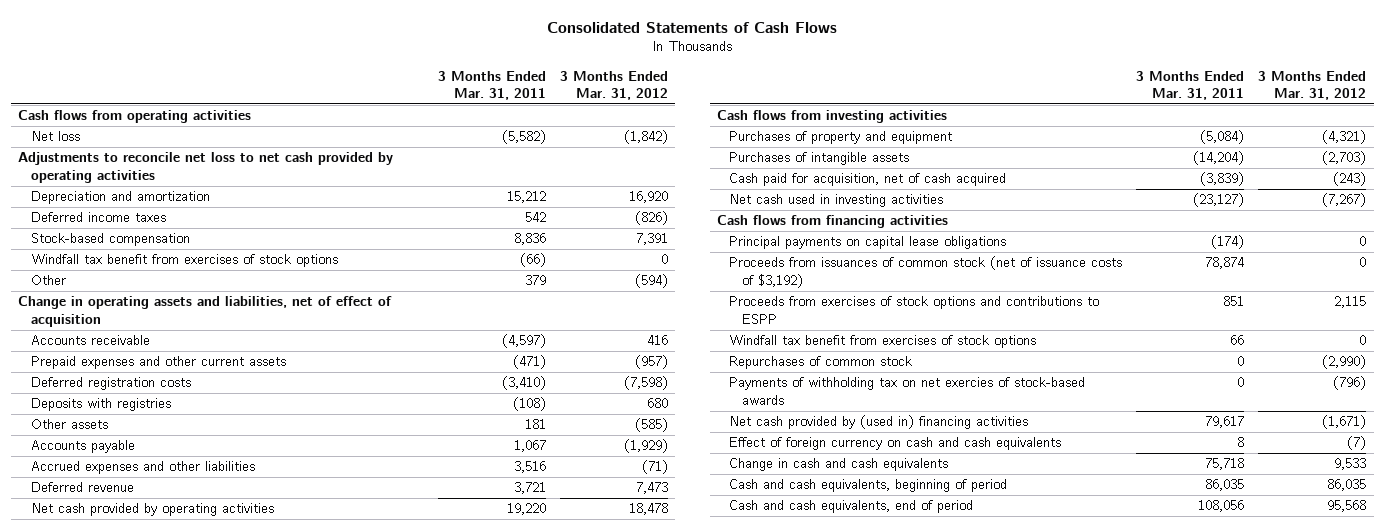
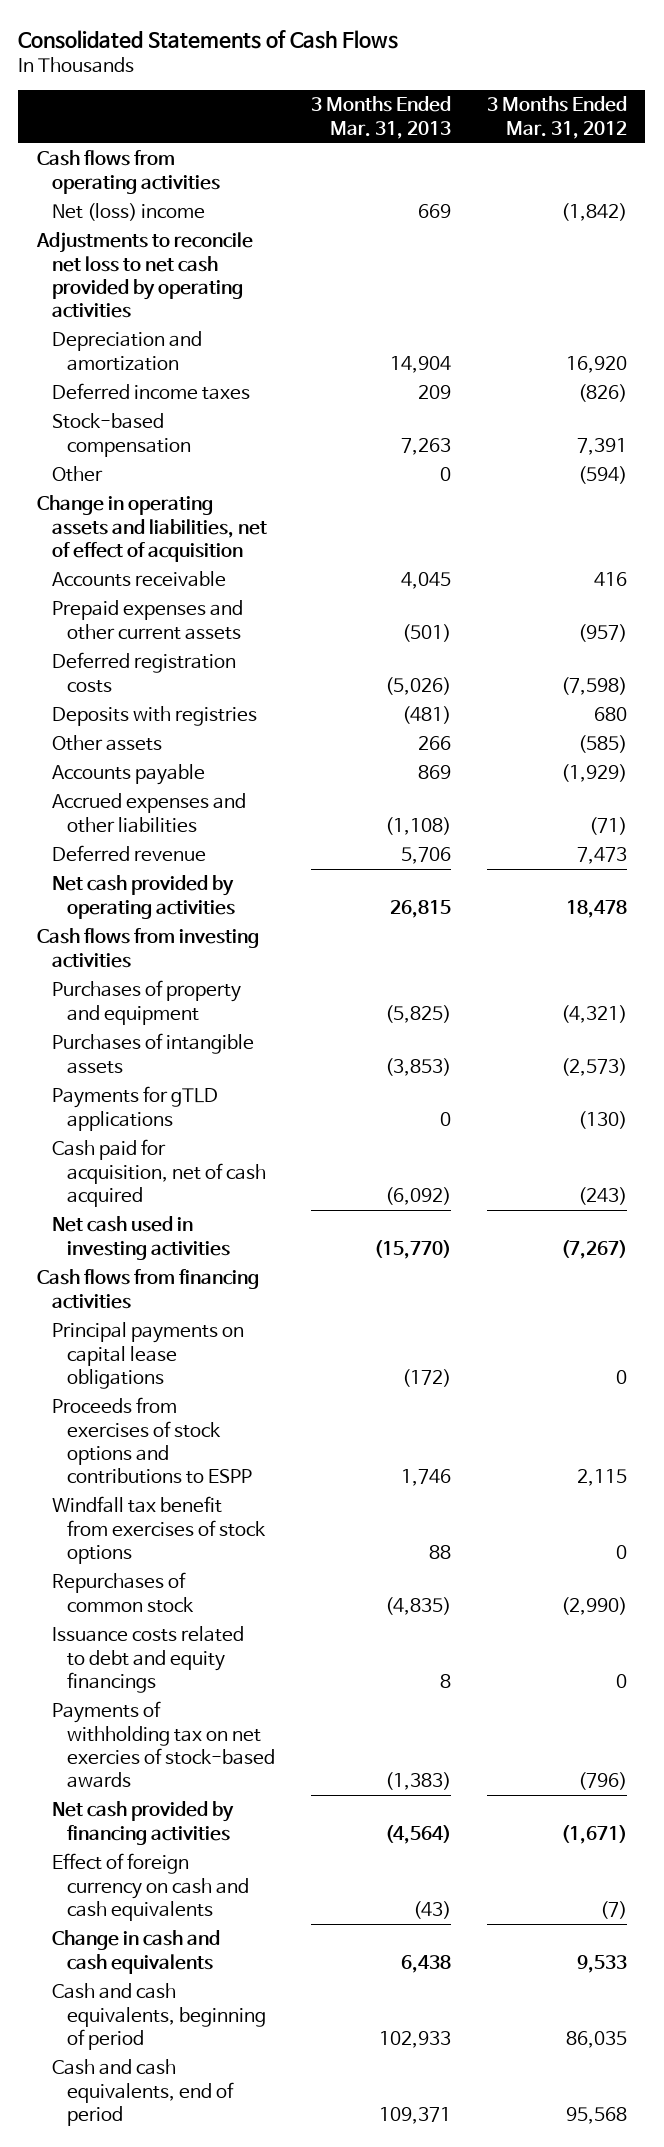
- | 3 Months Ended Mar. 31, 2011 | 3 Months Ended Mar. 31, 2012
+ | 3 Months Ended Mar. 31, 2013 | 3 Months Ended Mar. 31, 2012
- Net loss | (5,582) | (1,842)
+ Net (loss) income | 669 | (1,842)
- Windfall tax benefit from exercises of stock options | (66) | 0
- Purchases of intangible assets | (14,204) | (2,703)
+ Purchases of intangible assets | (3,853) | (2,573)
+ Payments for gTLD applications | 0 | (130)
- Proceeds from issuances of common stock (net of issuance costs of $3,192) | 78,874 | 0
+ Issuance costs related to debt and equity financings | 8 | 0
- Net cash provided by (used in) financing activities | 79,617 | (1,671)
+ Net cash provided by financing activities | (4,564) | (1,671)

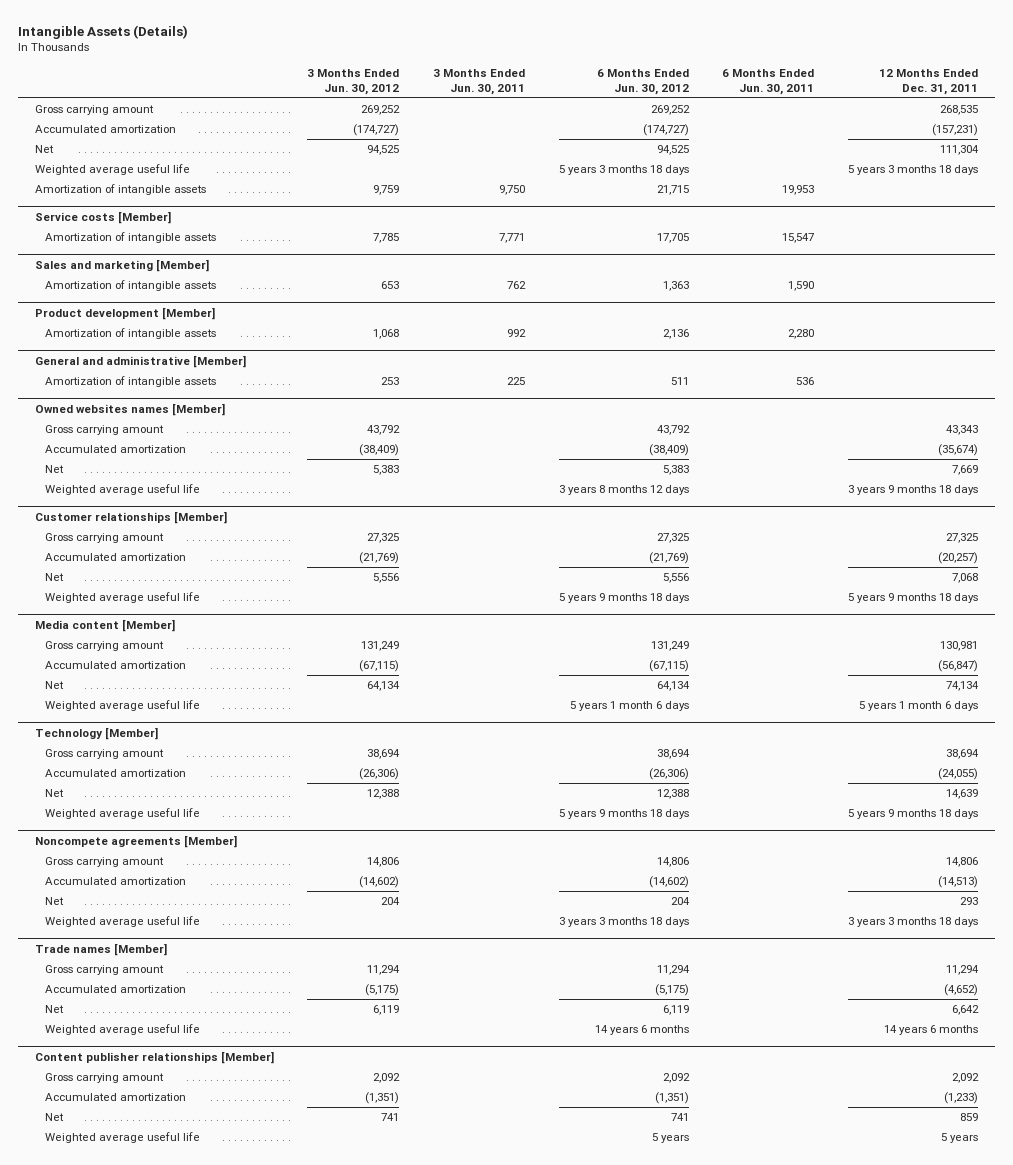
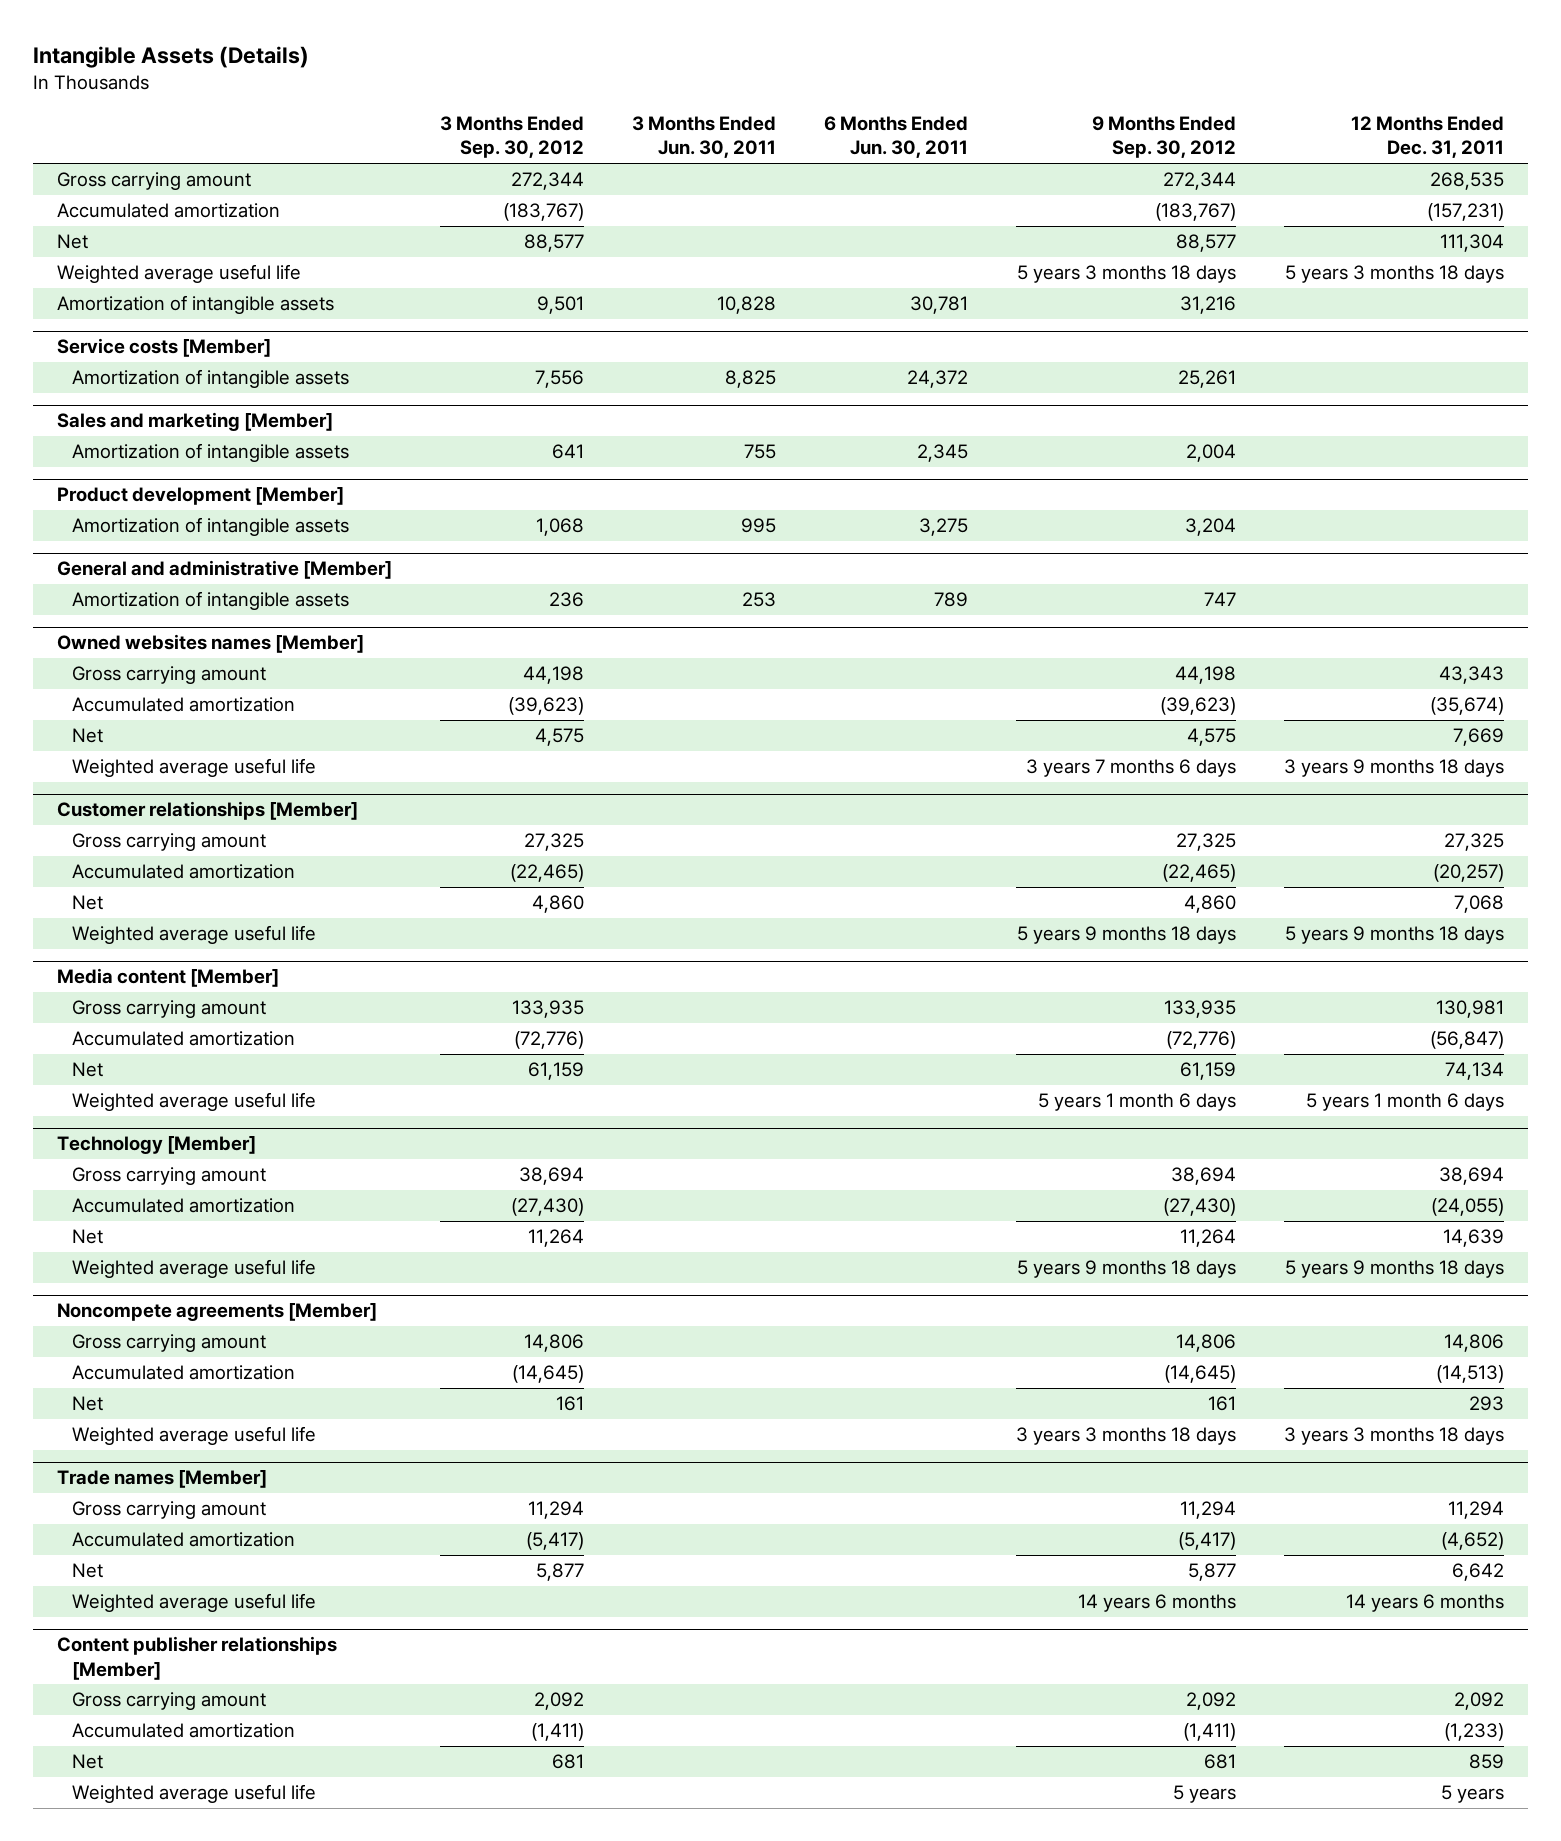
- | 3 Months Ended Jun. 30, 2012 | 3 Months Ended Jun. 30, 2011 | 6 Months Ended Jun. 30, 2012 | 6 Months Ended Jun. 30, 2011 | 12 Months Ended Dec. 31, 2011
+ | 3 Months Ended Sep. 30, 2012 | 3 Months Ended Jun. 30, 2011 | 6 Months Ended Jun. 30, 2011 | 9 Months Ended Sep. 30, 2012 | 12 Months Ended Dec. 31, 2011
- Amortization of intangible assets | 9,759 | 9,750 | 21,715 | 19,953 |
+ Amortization of intangible assets | 9,501 | 10,828 | 30,781 | 31,216 |
@ Service costs [Member]
- Amortization of intangible assets | 7,785 | 7,771 | 17,705 | 15,547 |
+ Amortization of intangible assets | 7,556 | 8,825 | 24,372 | 25,261 |
@ Sales and marketing [Member]
- Amortization of intangible assets | 653 | 762 | 1,363 | 1,590 |
+ Amortization of intangible assets | 641 | 755 | 2,345 | 2,004 |
@ Product development [Member]
- Amortization of intangible assets | 1,068 | 992 | 2,136 | 2,280 |
+ Amortization of intangible assets | 1,068 | 995 | 3,275 | 3,204 |
@ General and administrative [Member]
- Amortization of intangible assets | 253 | 225 | 511 | 536 |
+ Amortization of intangible assets | 236 | 253 | 789 | 747 |

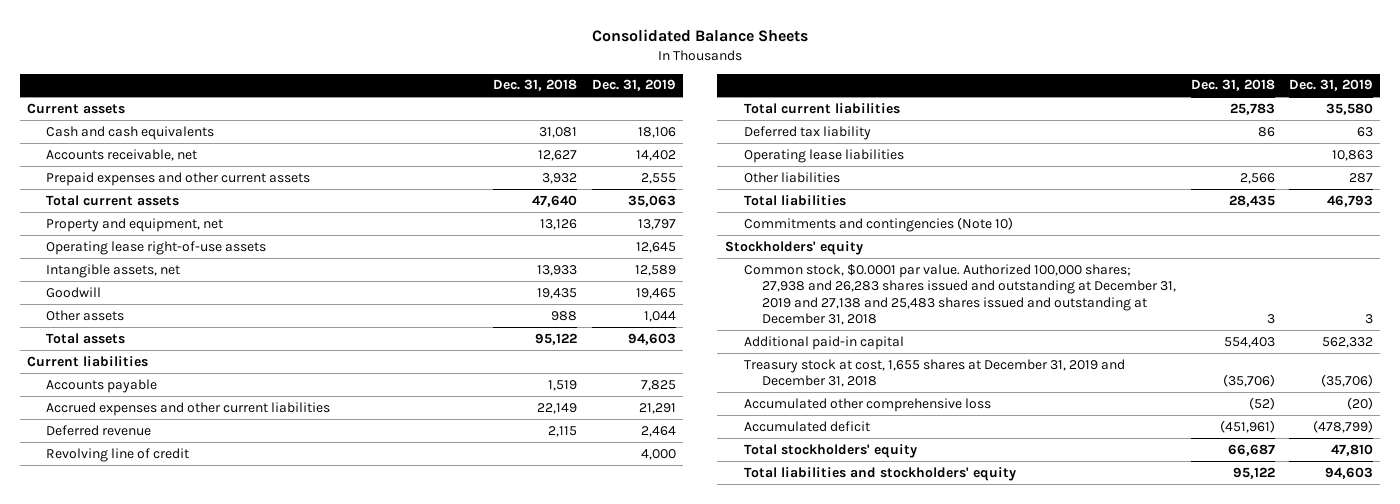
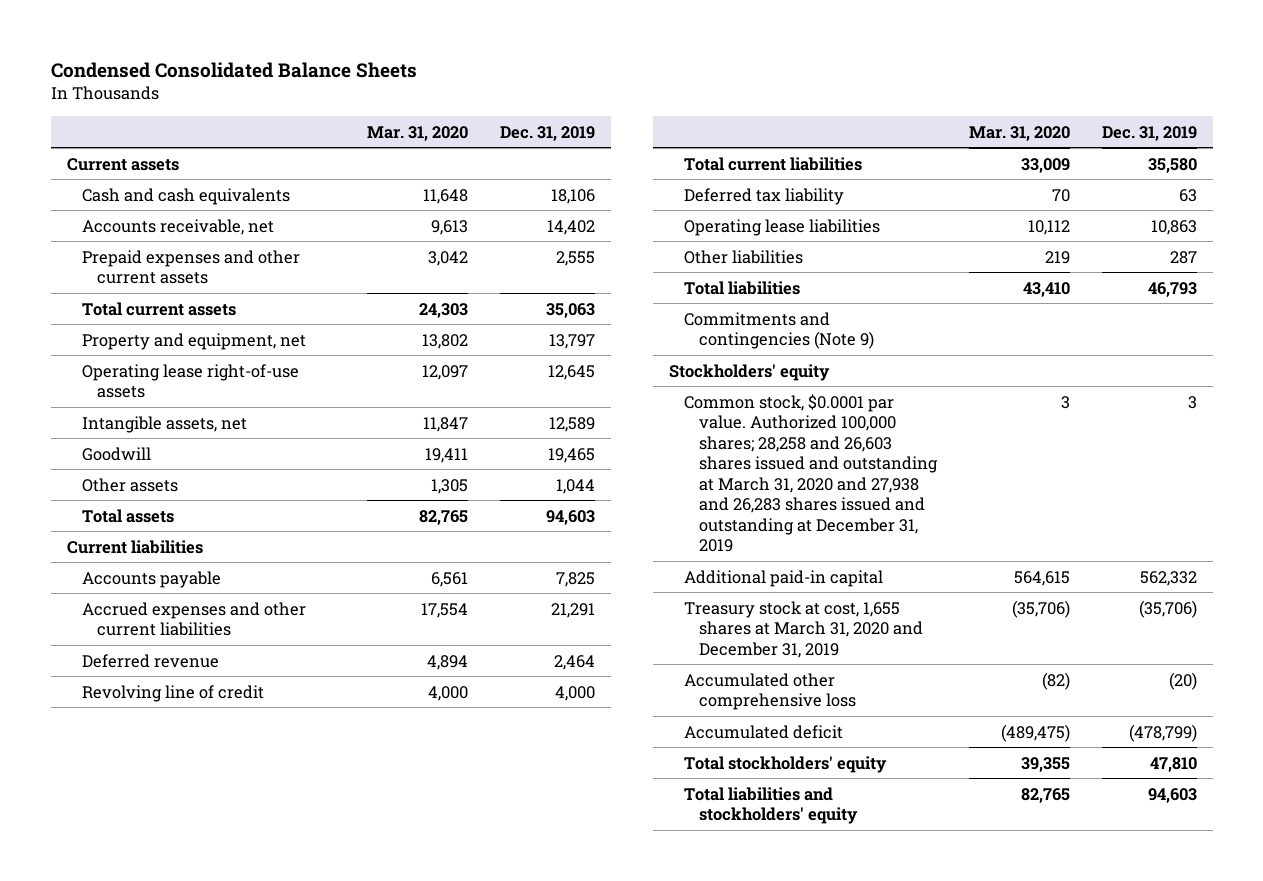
- Consolidated Balance Sheets
+ Condensed Consolidated Balance Sheets
- | Dec. 31, 2018 | Dec. 31, 2019
+ | Mar. 31, 2020 | Dec. 31, 2019
- Commitments and contingencies (Note 10)
+ Commitments and contingencies (Note 9)
- Common stock, $0.0001 par value. Authorized 100,000 shares; 27,938 and 26,283 shares issued and outstanding at December 31, 2019 and 27,138 and 25,483 shares issued and outstanding at December 31, 2018 | 3 | 3
+ Common stock, $0.0001 par value. Authorized 100,000 shares; 28,258 and 26,603 shares issued and outstanding at March 31, 2020 and 27,938 and 26,283 shares issued and outstanding at December 31, 2019 | 3 | 3
- Treasury stock at cost, 1,655 shares at December 31, 2019 and December 31, 2018 | (35,706) | (35,706)
+ Treasury stock at cost, 1,655 shares at March 31, 2020 and December 31, 2019 | (35,706) | (35,706)

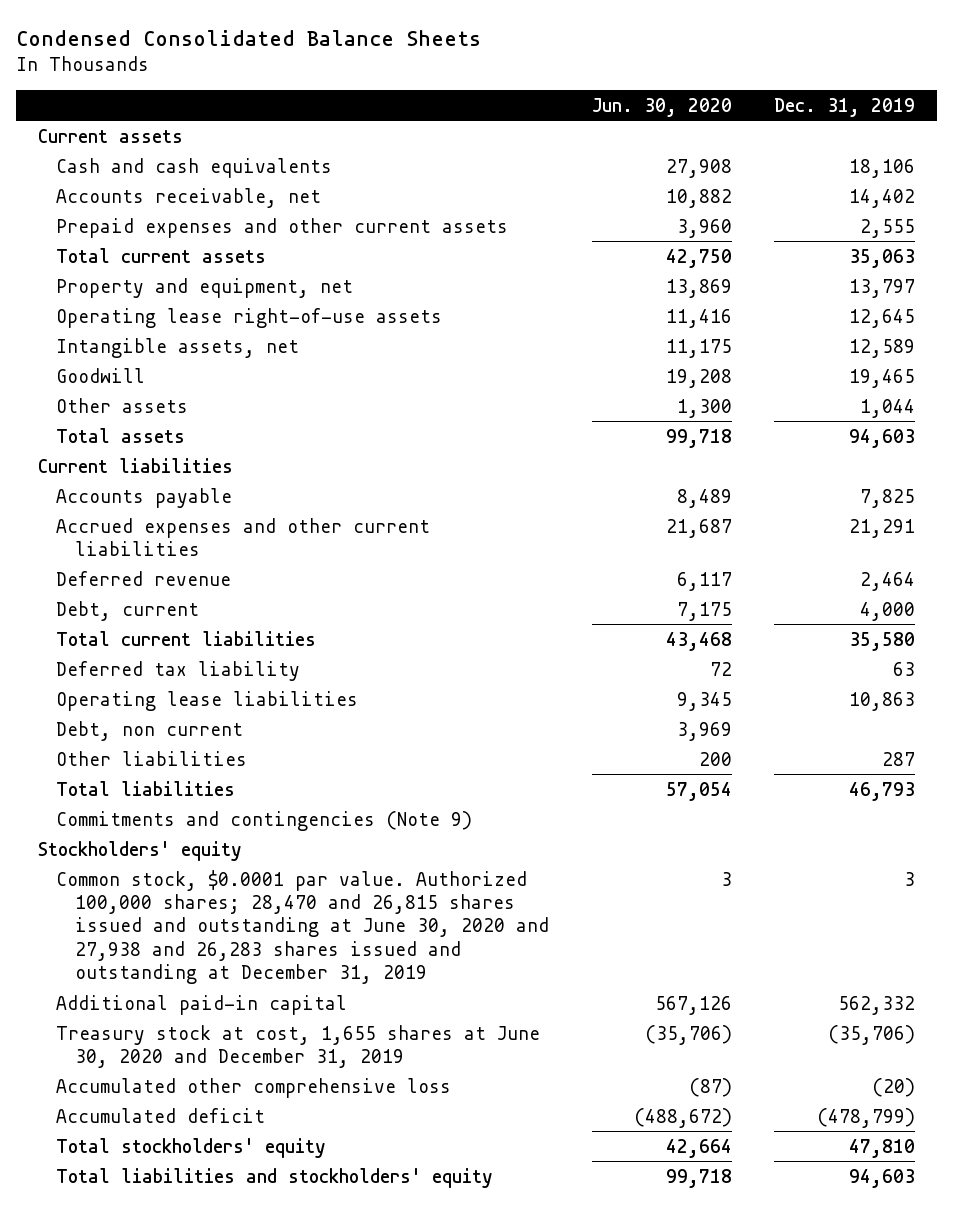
- | Mar. 31, 2020 | Dec. 31, 2019
+ | Jun. 30, 2020 | Dec. 31, 2019
- Revolving line of credit | 4,000 | 4,000
+ Debt, current | 7,175 | 4,000
+ Debt, non current | 3,969 |
- Common stock, $0.0001 par value. Authorized 100,000 shares; 28,258 and 26,603 shares issued and outstanding at March 31, 2020 and 27,938 and 26,283 shares issued and outstanding at December 31, 2019 | 3 | 3
+ Common stock, $0.0001 par value. Authorized 100,000 shares; 28,470 and 26,815 shares issued and outstanding at June 30, 2020 and 27,938 and 26,283 shares issued and outstanding at December 31, 2019 | 3 | 3
- Treasury stock at cost, 1,655 shares at March 31, 2020 and December 31, 2019 | (35,706) | (35,706)
+ Treasury stock at cost, 1,655 shares at June 30, 2020 and December 31, 2019 | (35,706) | (35,706)

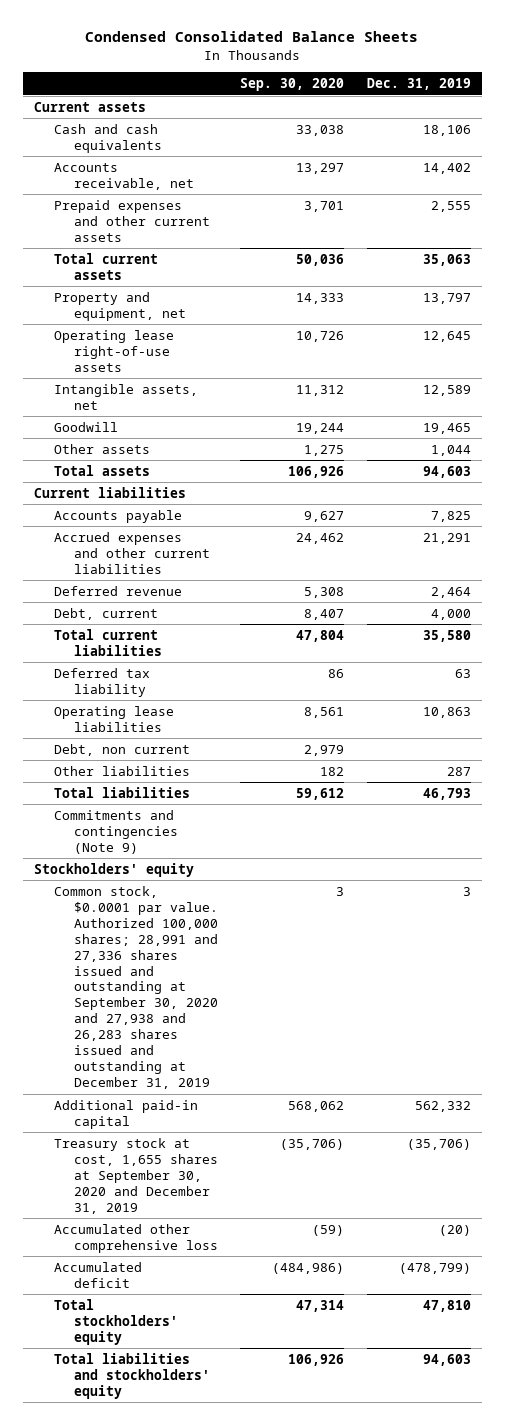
- | Jun. 30, 2020 | Dec. 31, 2019
+ | Sep. 30, 2020 | Dec. 31, 2019
- Common stock, $0.0001 par value. Authorized 100,000 shares; 28,470 and 26,815 shares issued and outstanding at June 30, 2020 and 27,938 and 26,283 shares issued and outstanding at December 31, 2019 | 3 | 3
+ Common stock, $0.0001 par value. Authorized 100,000 shares; 28,991 and 27,336 shares issued and outstanding at September 30, 2020 and 27,938 and 26,283 shares issued and outstanding at December 31, 2019 | 3 | 3
- Treasury stock at cost, 1,655 shares at June 30, 2020 and December 31, 2019 | (35,706) | (35,706)
+ Treasury stock at cost, 1,655 shares at September 30, 2020 and December 31, 2019 | (35,706) | (35,706)

